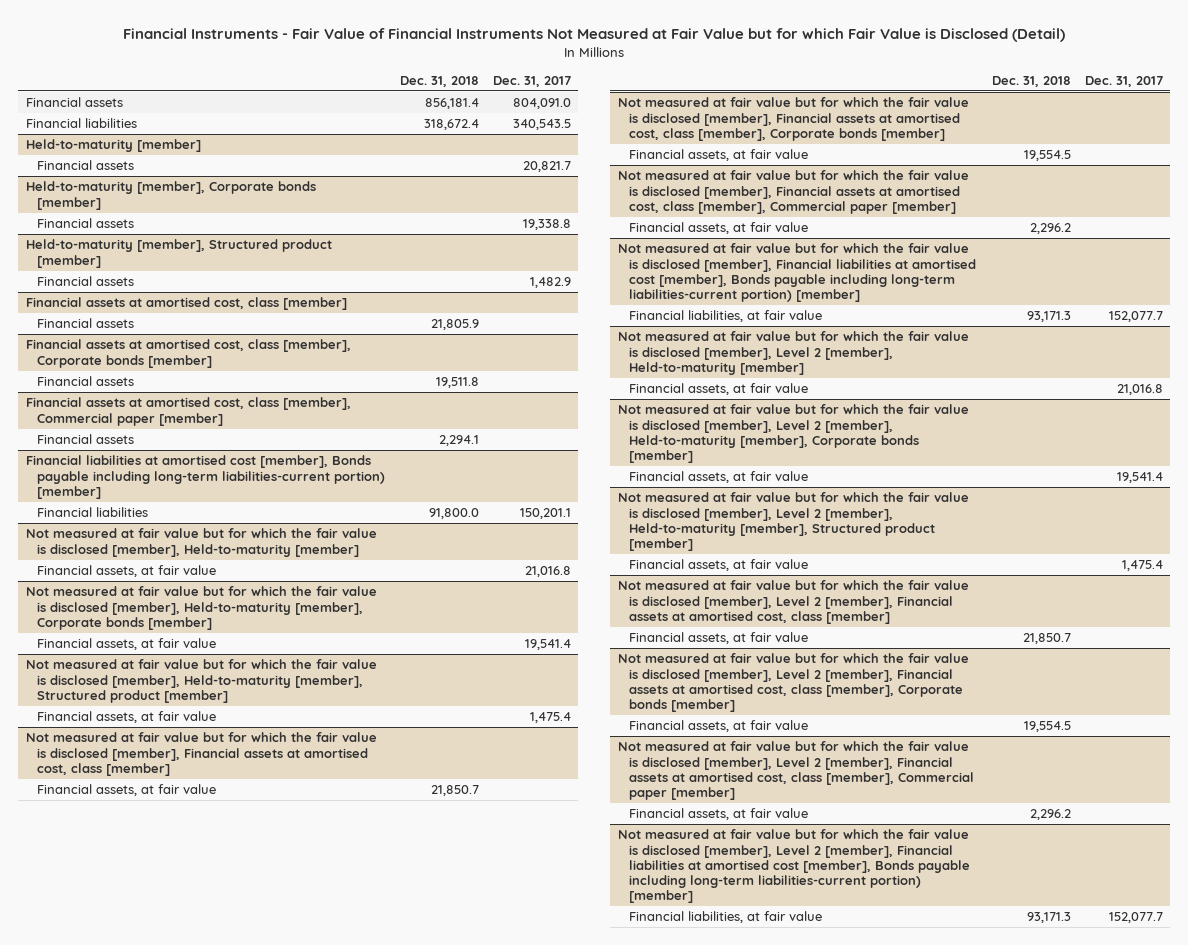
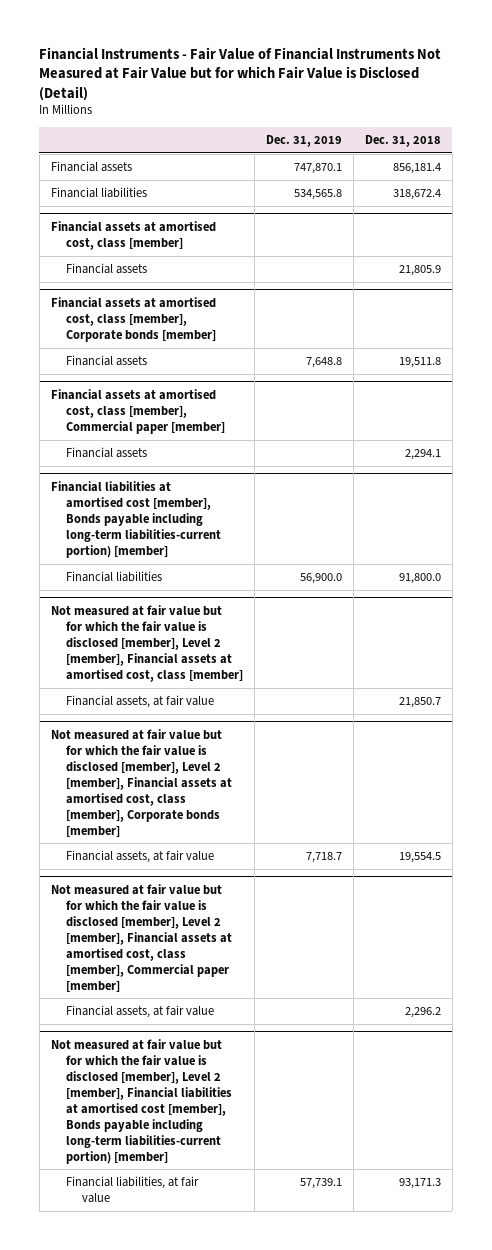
- | Dec. 31, 2018 | Dec. 31, 2017
+ | Dec. 31, 2019 | Dec. 31, 2018
- Held-to-maturity [member]
- Financial assets | | 20,821.7
- Held-to-maturity [member], Corporate bonds [member]
- Financial assets | | 19,338.8
- Held-to-maturity [member], Structured product [member]
- Financial assets | | 1,482.9
- Not measured at fair value but for which the fair value is disclosed [member], Held-to-maturity [member]
- Financial assets, at fair value | | 21,016.8
- Not measured at fair value but for which the fair value is disclosed [member], Held-to-maturity [member], Corporate bonds [member]
- Financial assets, at fair value | | 19,541.4
- Not measured at fair value but for which the fair value is disclosed [member], Held-to-maturity [member], Structured product [member]
- Financial assets, at fair value | | 1,475.4
- Not measured at fair value but for which the fair value is disclosed [member], Financial assets at amortised cost, class [member]
- Financial assets, at fair value | 21,850.7 |
- Not measured at fair value but for which the fair value is disclosed [member], Financial assets at amortised cost, class [member], Corporate bonds [member]
- Financial assets, at fair value | 19,554.5 |
- Not measured at fair value but for which the fair value is disclosed [member], Financial assets at amortised cost, class [member], Commercial paper [member]
- Financial assets, at fair value | 2,296.2 |
- Not measured at fair value but for which the fair value is disclosed [member], Financial liabilities at amortised cost [member], Bonds payable including long-term liabilities-current portion) [member]
- Financial liabilities, at fair value | 93,171.3 | 152,077.7
- Not measured at fair value but for which the fair value is disclosed [member], Level 2 [member], Held-to-maturity [member]
- Financial assets, at fair value | | 21,016.8
- Not measured at fair value but for which the fair value is disclosed [member], Level 2 [member], Held-to-maturity [member], Corporate bonds [member]
- Financial assets, at fair value | | 19,541.4
- Not measured at fair value but for which the fair value is disclosed [member], Level 2 [member], Held-to-maturity [member], Structured product [member]
- Financial assets, at fair value | | 1,475.4

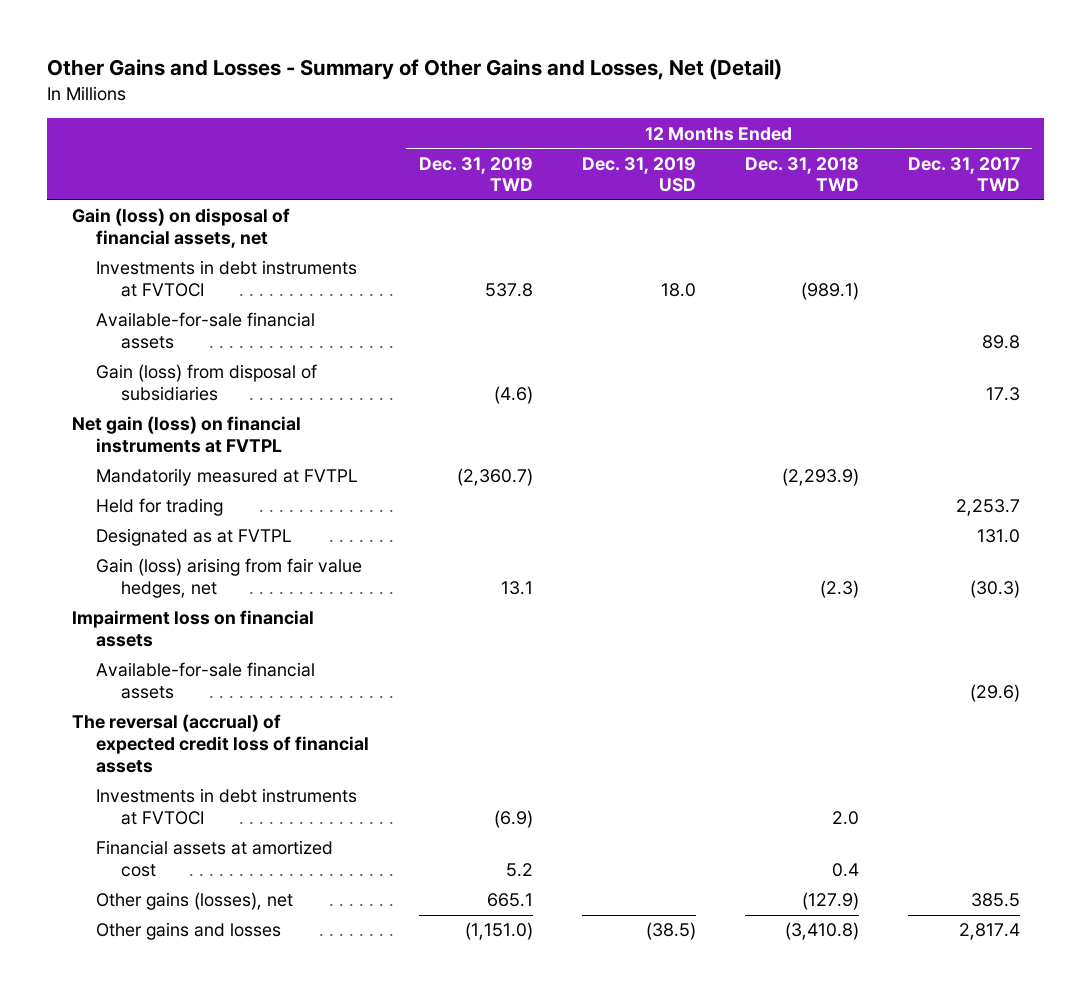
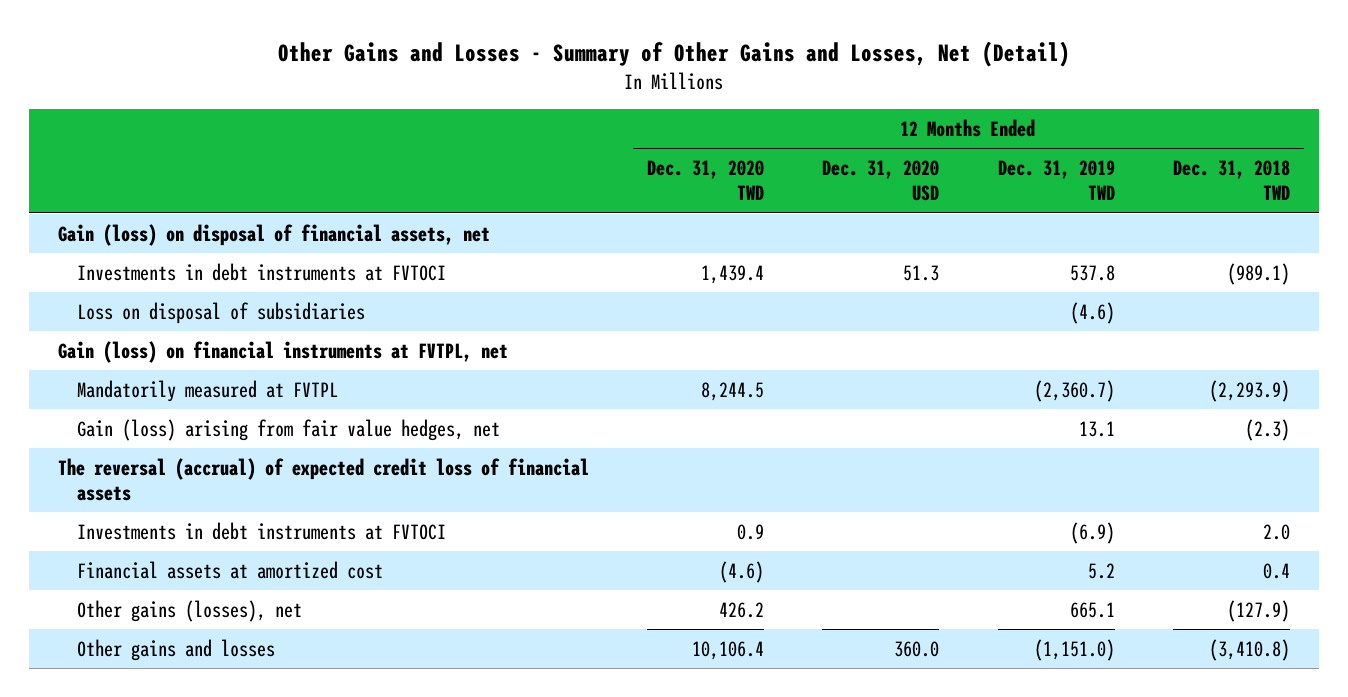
- | 12 Months Ended Dec. 31, 2019 TWD | 12 Months Ended Dec. 31, 2019 USD | 12 Months Ended Dec. 31, 2018 TWD | 12 Months Ended Dec. 31, 2017 TWD
+ | 12 Months Ended Dec. 31, 2020 TWD | 12 Months Ended Dec. 31, 2020 USD | 12 Months Ended Dec. 31, 2019 TWD | 12 Months Ended Dec. 31, 2018 TWD
- Available-for-sale financial assets | | | | 89.8
- Gain (loss) from disposal of subsidiaries | (4.6) | | | 17.3
- Net gain (loss) on financial instruments at FVTPL
+ Loss on disposal of subsidiaries | | | (4.6) |
+ Gain (loss) on financial instruments at FVTPL, net
- Held for trading | | | | 2,253.7
- Designated as at FVTPL | | | | 131.0
- Impairment loss on financial assets
- Available-for-sale financial assets | | | | (29.6)

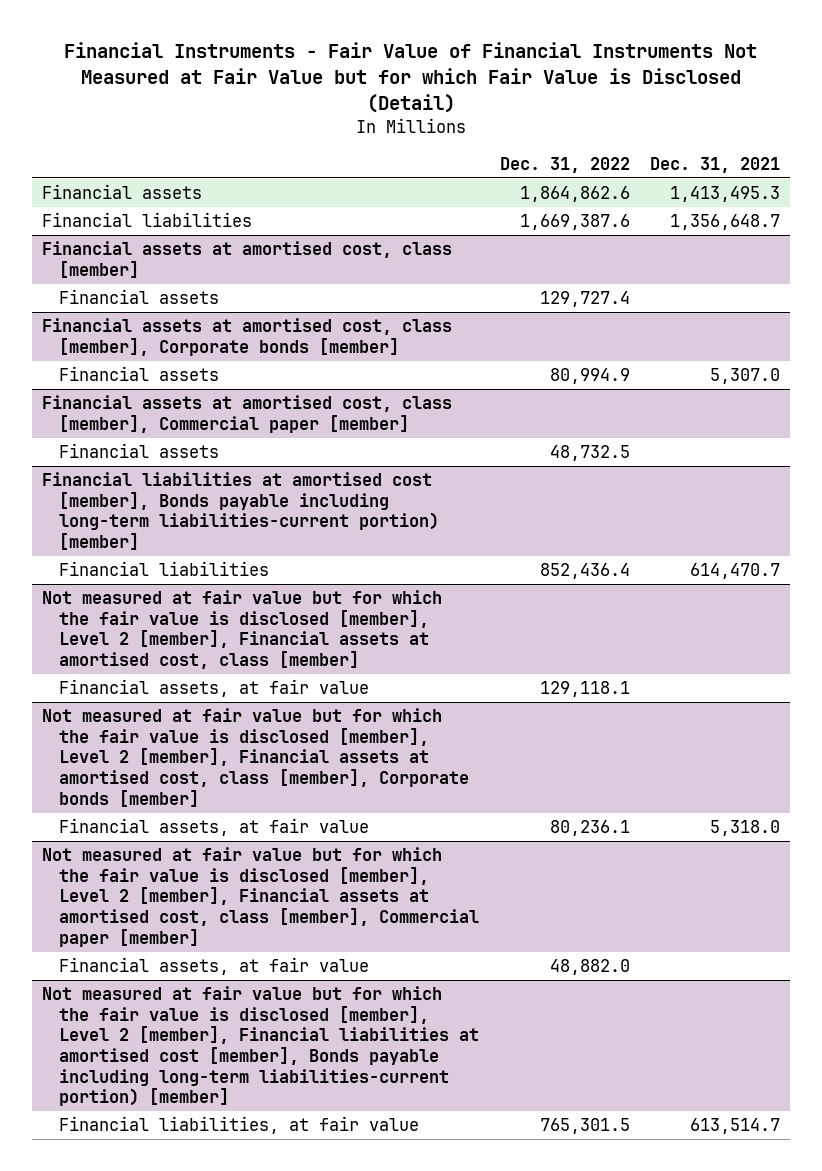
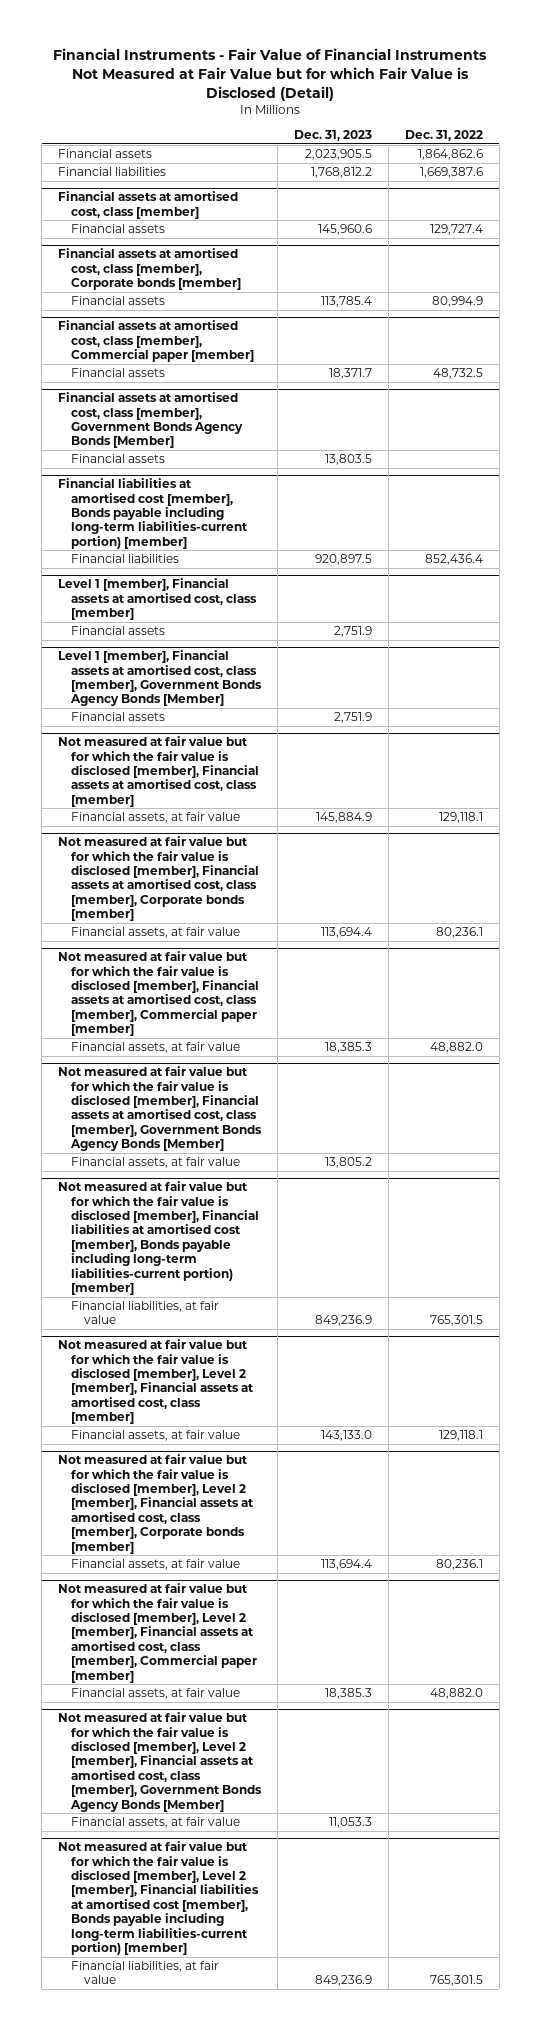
- | Dec. 31, 2022 | Dec. 31, 2021
+ | Dec. 31, 2023 | Dec. 31, 2022
+ Financial assets at amortised cost, class [member], Government Bonds Agency Bonds [Member]
+ Financial assets | 13,803.5 |
+ Level 1 [member], Financial assets at amortised cost, class [member]
+ Financial assets | 2,751.9 |
+ Level 1 [member], Financial assets at amortised cost, class [member], Government Bonds Agency Bonds [Member]
+ Financial assets | 2,751.9 |
+ Not measured at fair value but for which the fair value is disclosed [member], Financial assets at amortised cost, class [member]
+ Financial assets, at fair value | 145,884.9 | 129,118.1
+ Not measured at fair value but for which the fair value is disclosed [member], Financial assets at amortised cost, class [member], Corporate bonds [member]
+ Financial assets, at fair value | 113,694.4 | 80,236.1
+ Not measured at fair value but for which the fair value is disclosed [member], Financial assets at amortised cost, class [member], Commercial paper [member]
+ Financial assets, at fair value | 18,385.3 | 48,882.0
+ Not measured at fair value but for which the fair value is disclosed [member], Financial assets at amortised cost, class [member], Government Bonds Agency Bonds [Member]
+ Financial assets, at fair value | 13,805.2 |
+ Not measured at fair value but for which the fair value is disclosed [member], Financial liabilities at amortised cost [member], Bonds payable including long-term liabilities-current portion) [member]
+ Financial liabilities, at fair value | 849,236.9 | 765,301.5
+ Not measured at fair value but for which the fair value is disclosed [member], Level 2 [member], Financial assets at amortised cost, class [member], Government Bonds Agency Bonds [Member]
+ Financial assets, at fair value | 11,053.3 |

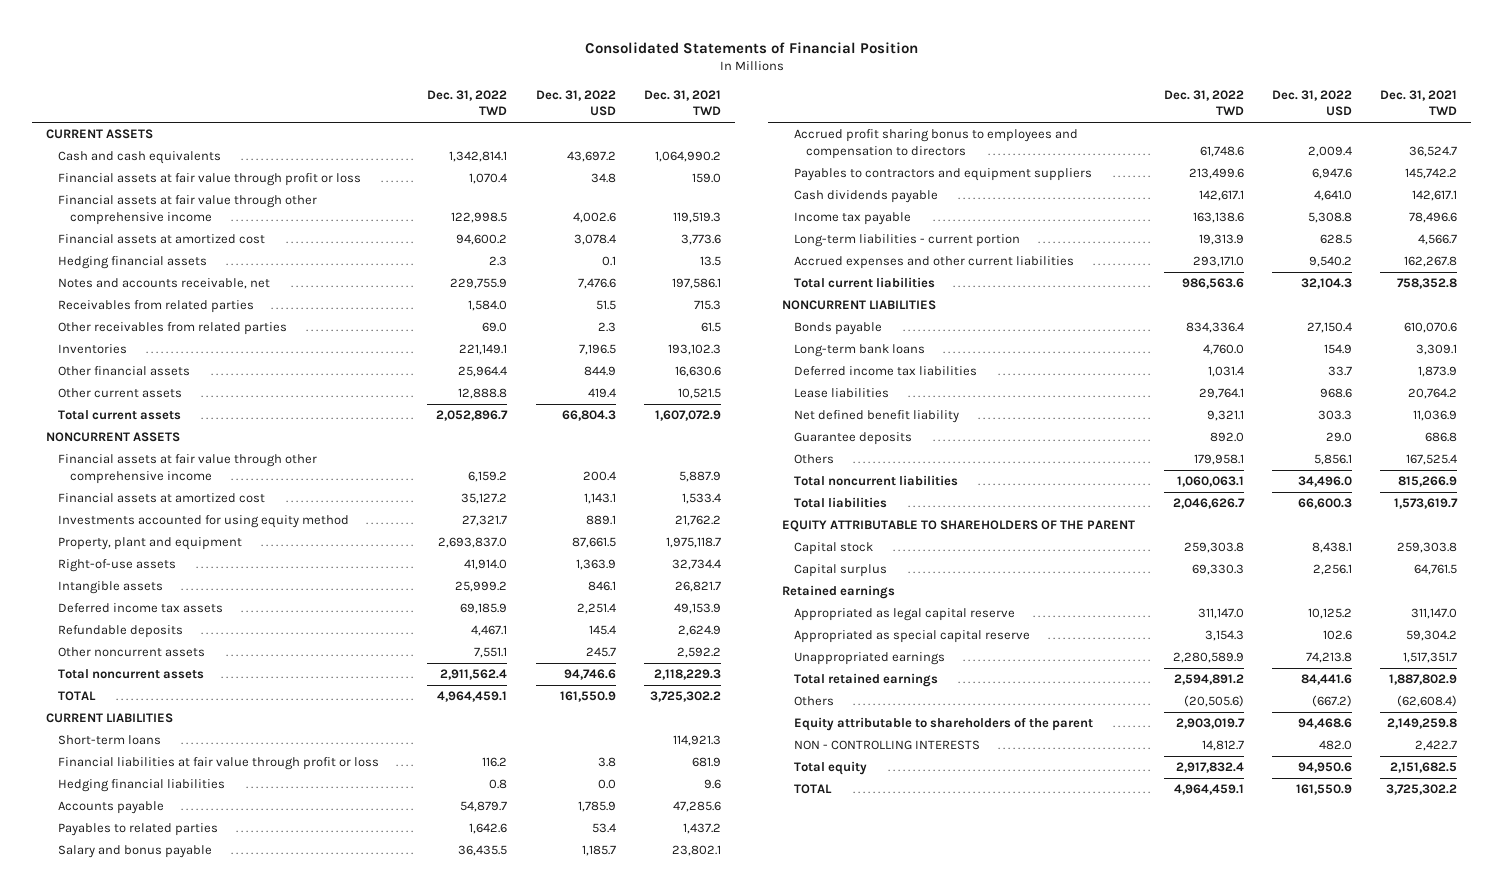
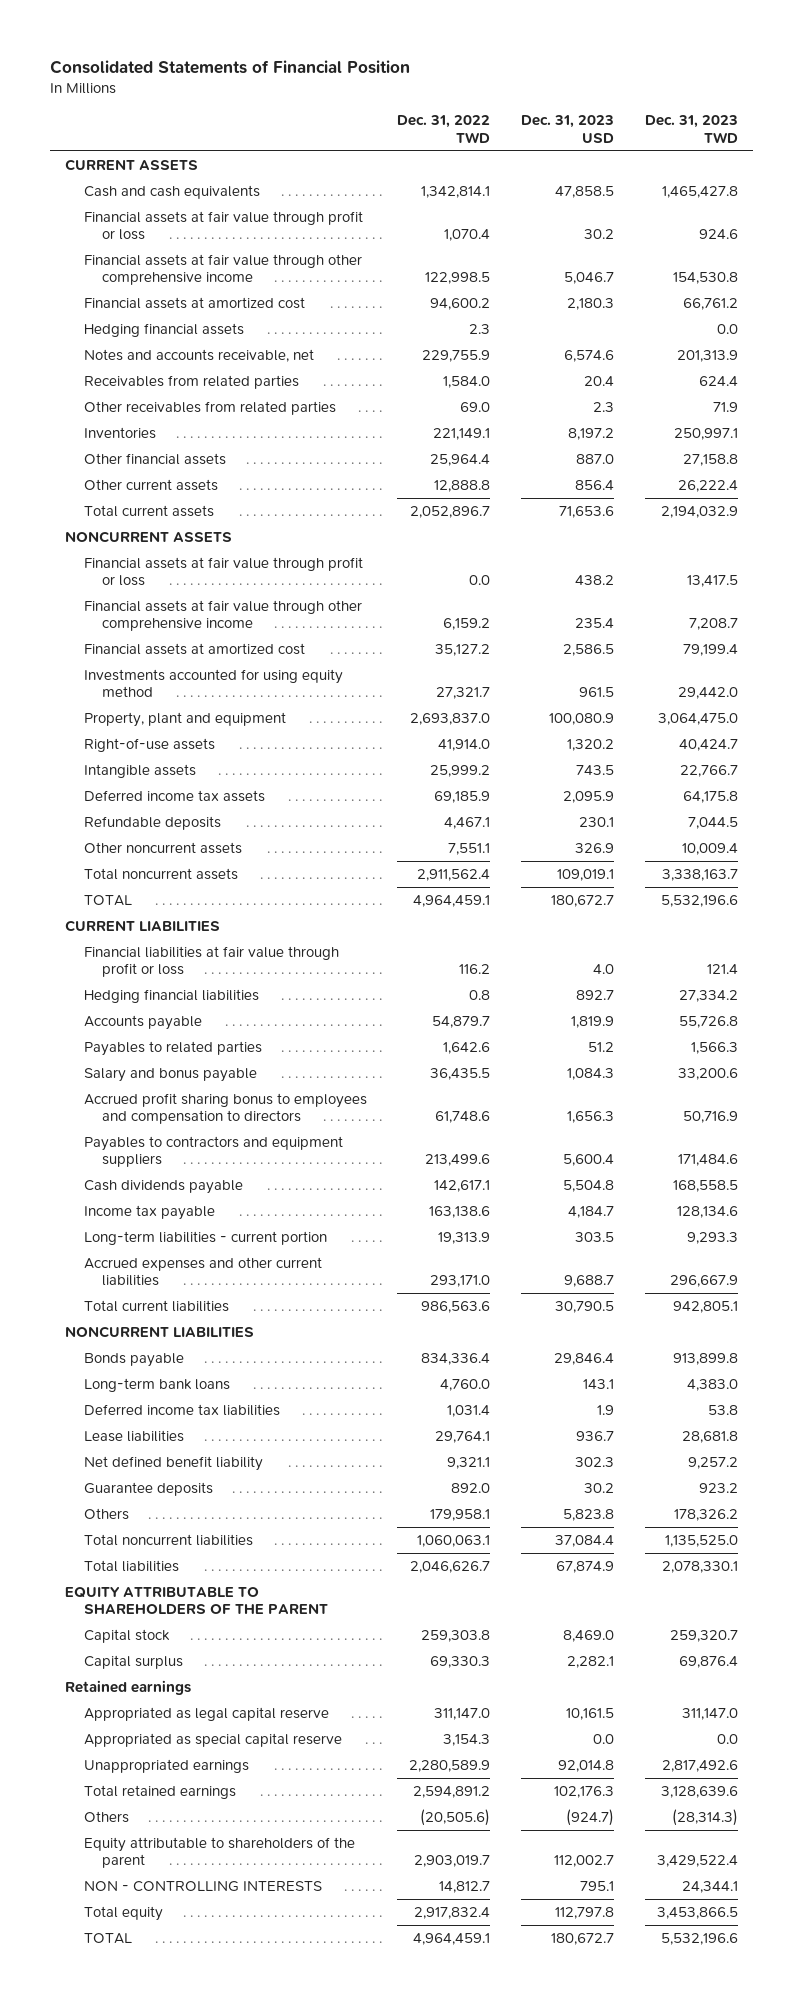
- | Dec. 31, 2022 TWD | Dec. 31, 2022 USD | Dec. 31, 2021 TWD
+ | Dec. 31, 2022 TWD | Dec. 31, 2023 USD | Dec. 31, 2023 TWD
+ Financial assets at fair value through profit or loss | 0.0 | 438.2 | 13,417.5
- Short-term loans | | | 114,921.3

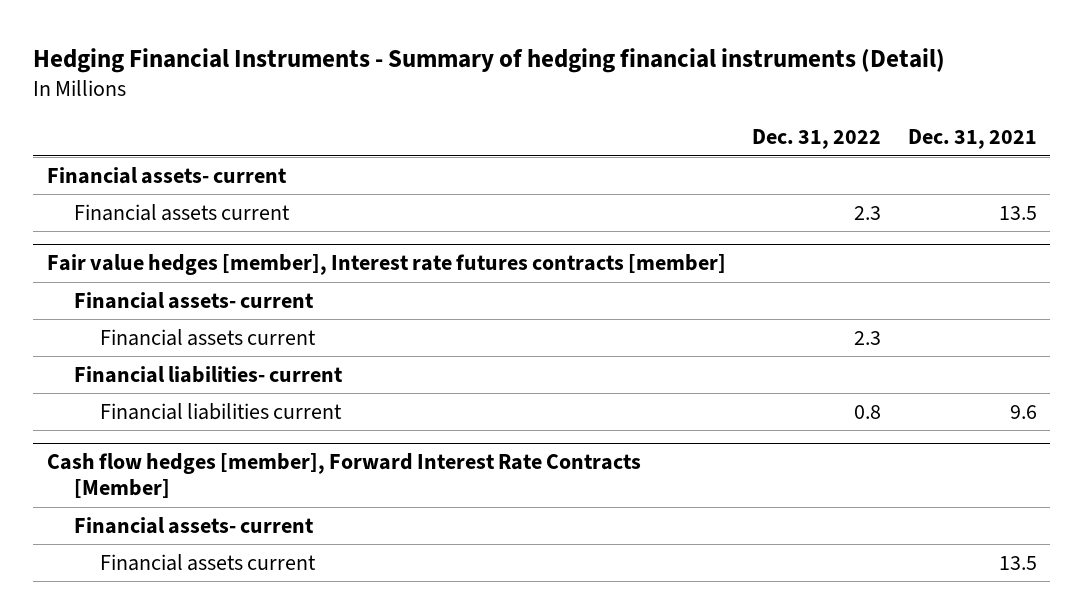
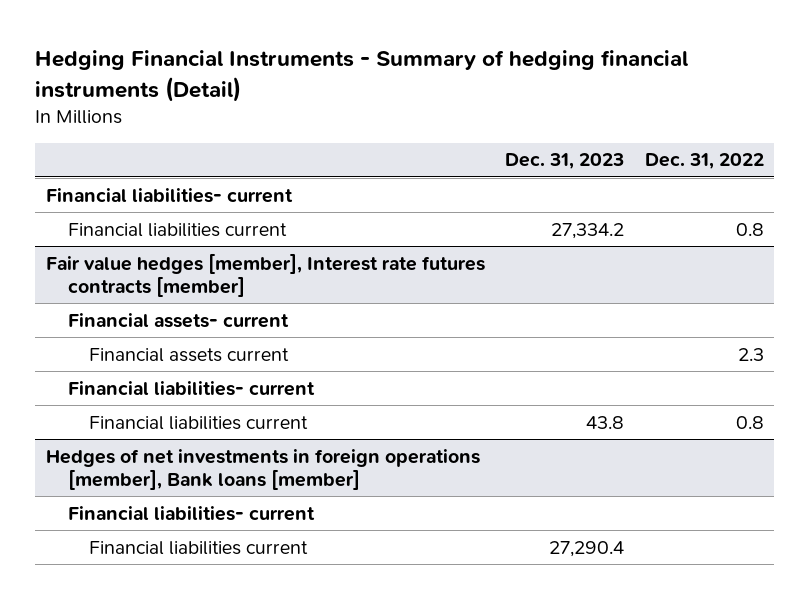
- | Dec. 31, 2022 | Dec. 31, 2021
+ | Dec. 31, 2023 | Dec. 31, 2022
- Financial assets- current
- Financial assets current | 2.3 | 13.5
+ Financial liabilities- current
+ Financial liabilities current | 27,334.2 | 0.8
- Cash flow hedges [member], Forward Interest Rate Contracts [Member]
- Financial assets- current
- Financial assets current | | 13.5
+ Hedges of net investments in foreign operations [member], Bank loans [member]
+ Financial liabilities- current
+ Financial liabilities current | 27,290.4 |

